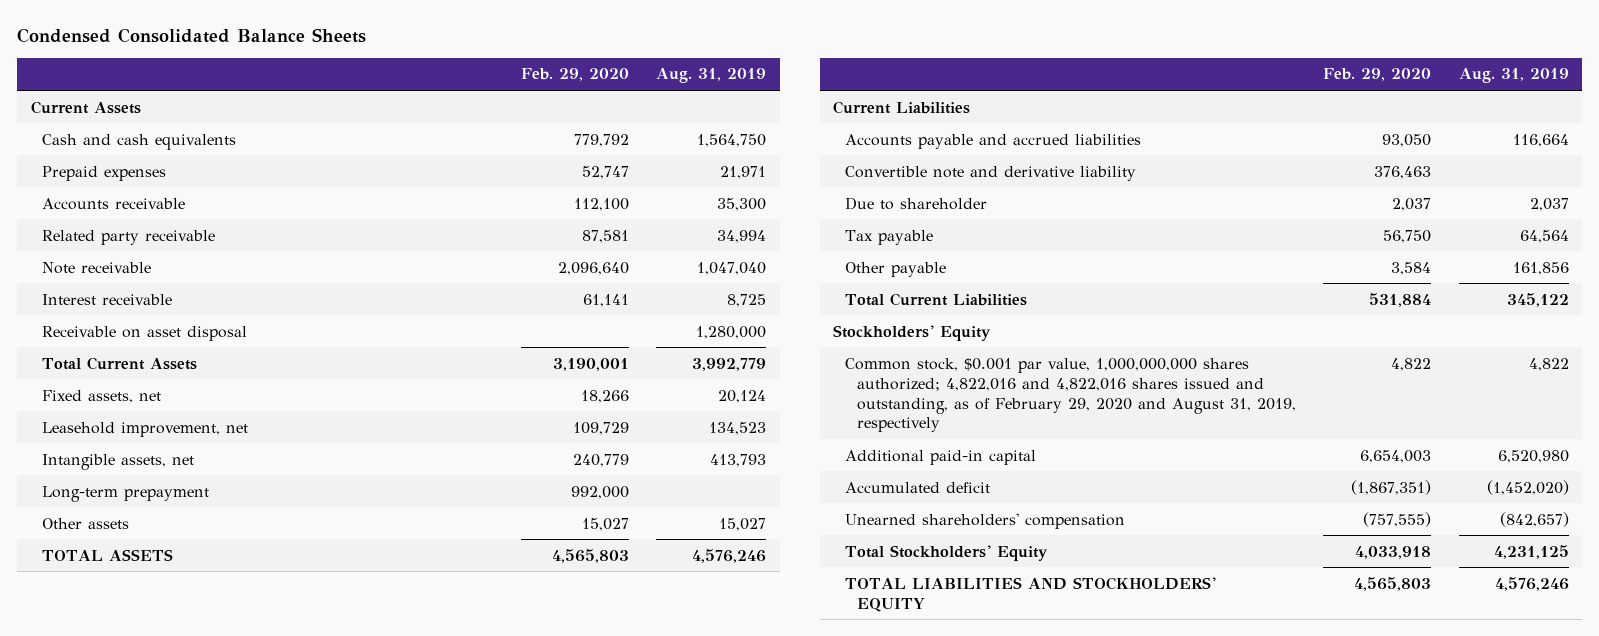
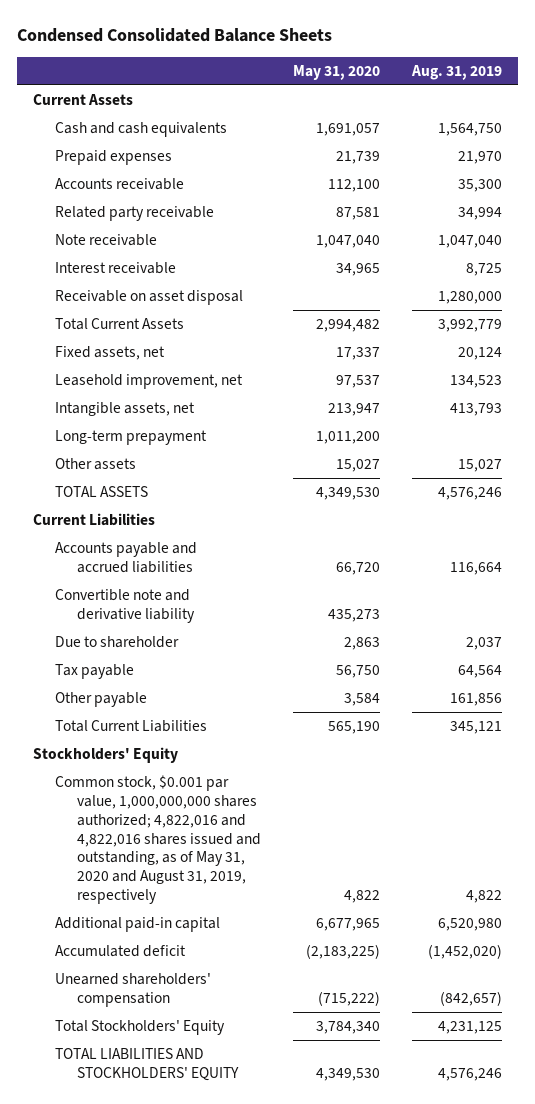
- | Feb. 29, 2020 | Aug. 31, 2019
+ | May 31, 2020 | Aug. 31, 2019
- Prepaid expenses | 52,747 | 21,971
+ Prepaid expenses | 21,739 | 21,970
- Total Current Liabilities | 531,884 | 345,122
+ Total Current Liabilities | 565,190 | 345,121
- Common stock, $0.001 par value, 1,000,000,000 shares authorized; 4,822,016 and 4,822,016 shares issued and outstanding, as of February 29, 2020 and August 31, 2019, respectively | 4,822 | 4,822
+ Common stock, $0.001 par value, 1,000,000,000 shares authorized; 4,822,016 and 4,822,016 shares issued and outstanding, as of May 31, 2020 and August 31, 2019, respectively | 4,822 | 4,822

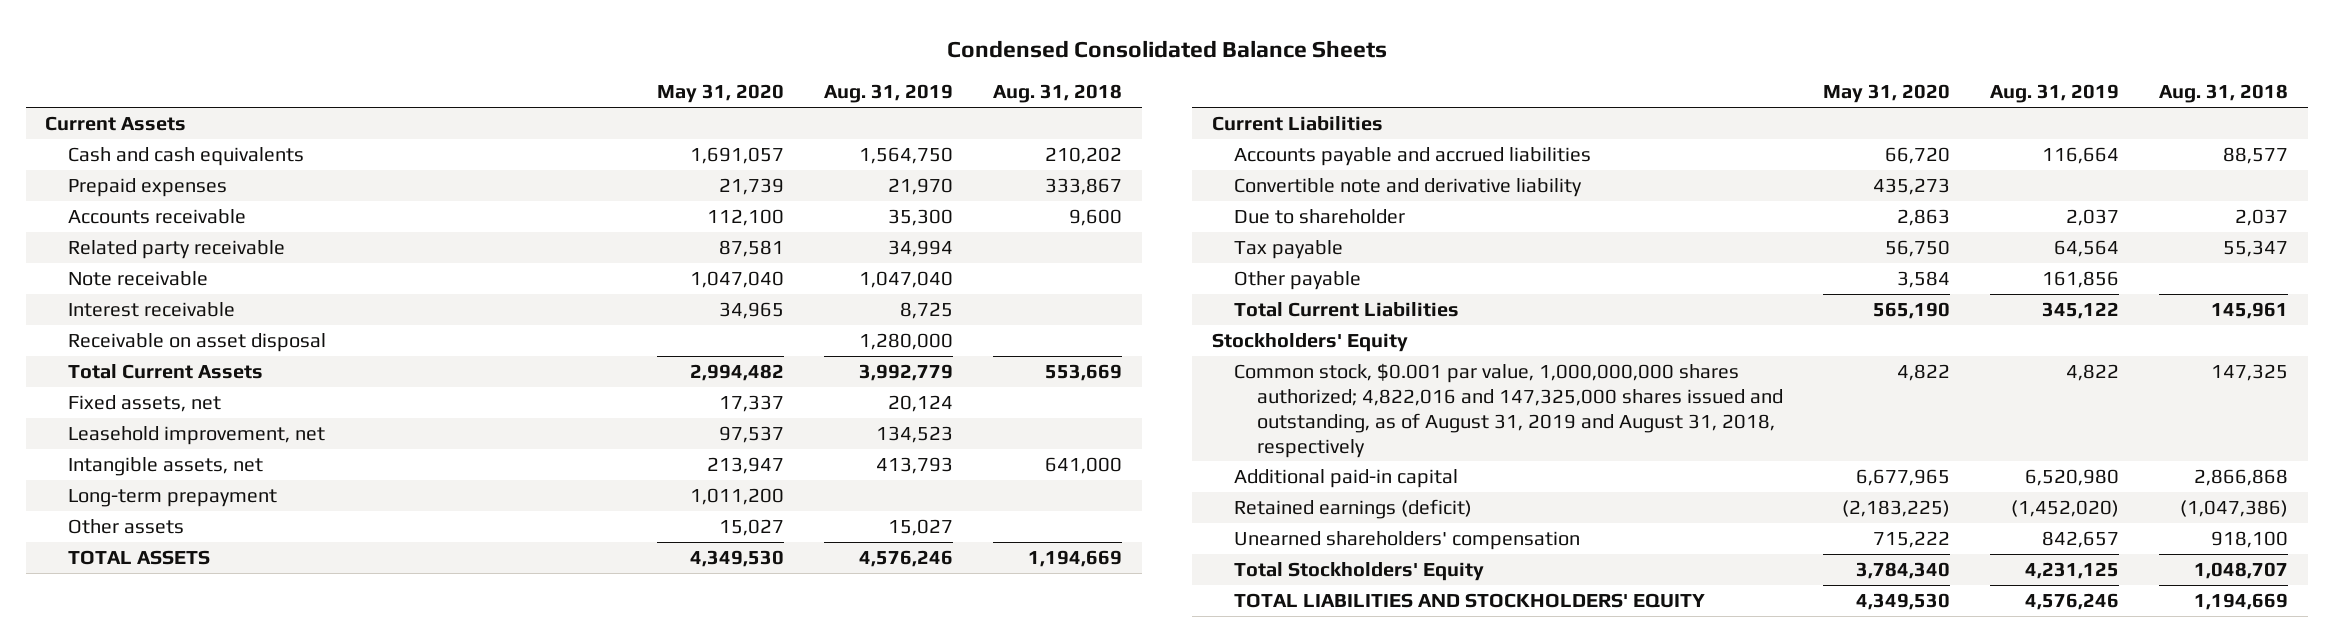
- | May 31, 2020 | Aug. 31, 2019
+ | May 31, 2020 | Aug. 31, 2019 | Aug. 31, 2018
- Total Current Liabilities | 565,190 | 345,121
+ Total Current Liabilities | 565,190 | 345,122 | 145,961
- Common stock, $0.001 par value, 1,000,000,000 shares authorized; 4,822,016 and 4,822,016 shares issued and outstanding, as of May 31, 2020 and August 31, 2019, respectively | 4,822 | 4,822
+ Common stock, $0.001 par value, 1,000,000,000 shares authorized; 4,822,016 and 147,325,000 shares issued and outstanding, as of August 31, 2019 and August 31, 2018, respectively | 4,822 | 4,822 | 147,325
- Accumulated deficit | (2,183,225) | (1,452,020)
- Unearned shareholders' compensation | (715,222) | (842,657)
+ Retained earnings (deficit) | (2,183,225) | (1,452,020) | (1,047,386)
+ Unearned shareholders' compensation | 715,222 | 842,657 | 918,100

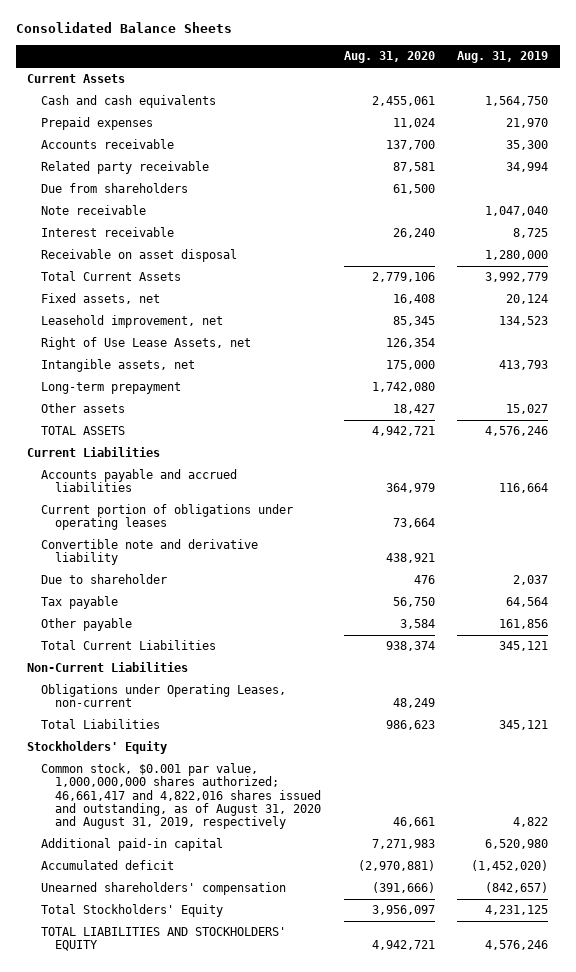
- Condensed Consolidated Balance Sheets
+ Consolidated Balance Sheets
- | May 31, 2020 | Aug. 31, 2019 | Aug. 31, 2018
+ | Aug. 31, 2020 | Aug. 31, 2019
+ Due from shareholders | 61,500 |
+ Right of Use Lease Assets, net | 126,354 |
+ Current portion of obligations under operating leases | 73,664 |
- Total Current Liabilities | 565,190 | 345,122 | 145,961
+ Total Current Liabilities | 938,374 | 345,121
+ Non-Current Liabilities
+ Obligations under Operating Leases, non-current | 48,249 |
+ Total Liabilities | 986,623 | 345,121
- Common stock, $0.001 par value, 1,000,000,000 shares authorized; 4,822,016 and 147,325,000 shares issued and outstanding, as of August 31, 2019 and August 31, 2018, respectively | 4,822 | 4,822 | 147,325
+ Common stock, $0.001 par value, 1,000,000,000 shares authorized; 46,661,417 and 4,822,016 shares issued and outstanding, as of August 31, 2020 and August 31, 2019, respectively | 46,661 | 4,822
- Retained earnings (deficit) | (2,183,225) | (1,452,020) | (1,047,386)
- Unearned shareholders' compensation | 715,222 | 842,657 | 918,100
+ Accumulated deficit | (2,970,881) | (1,452,020)
+ Unearned shareholders' compensation | (391,666) | (842,657)

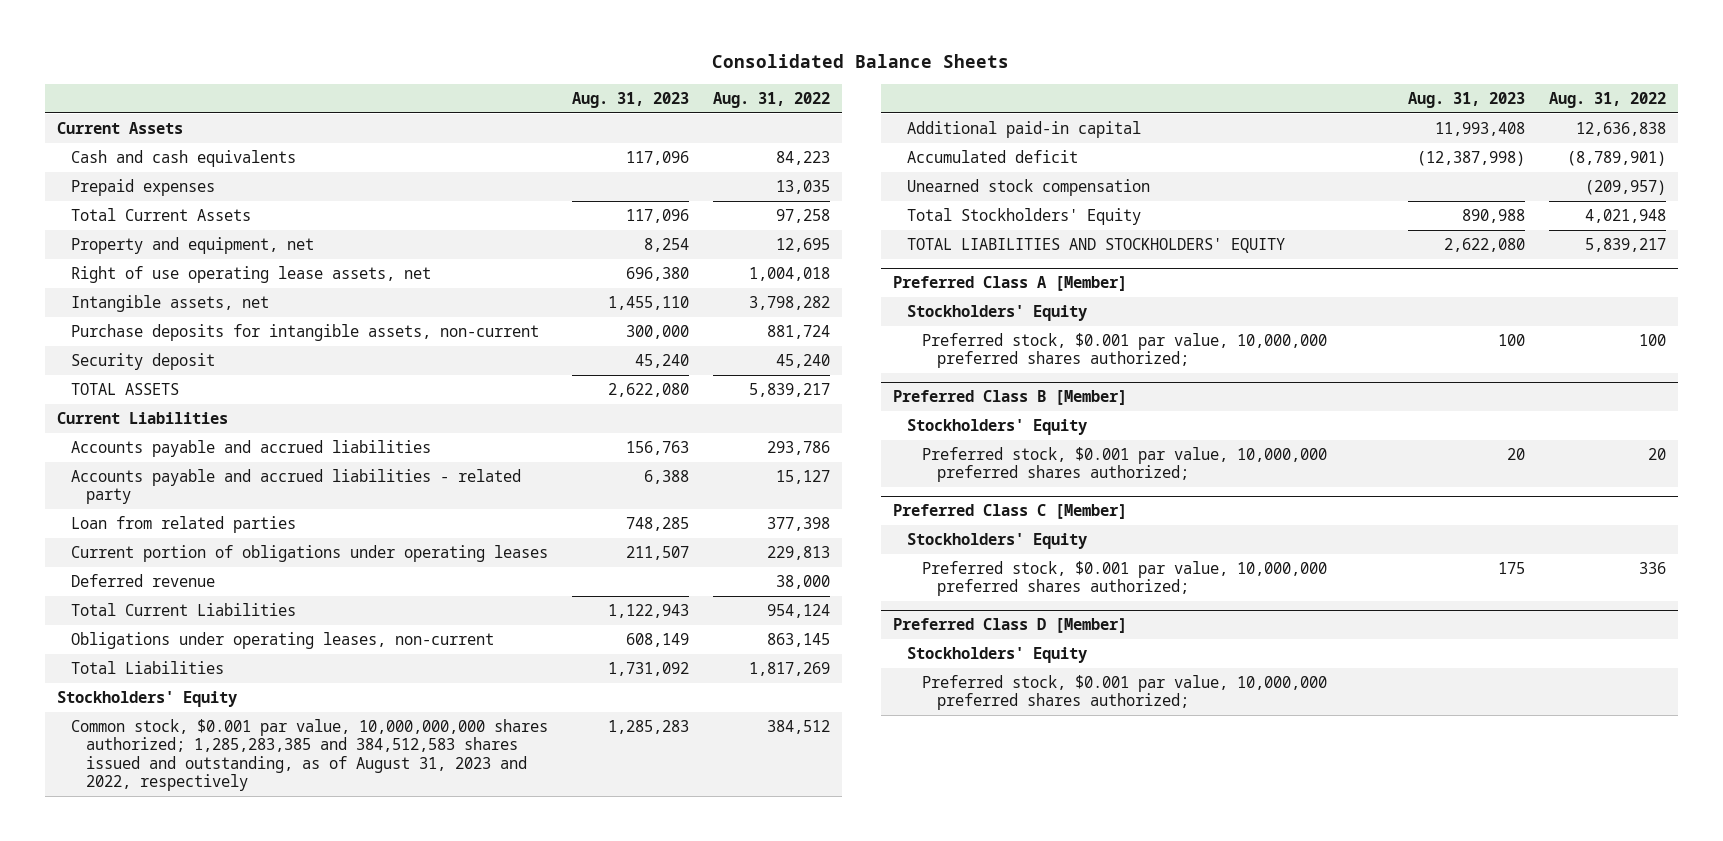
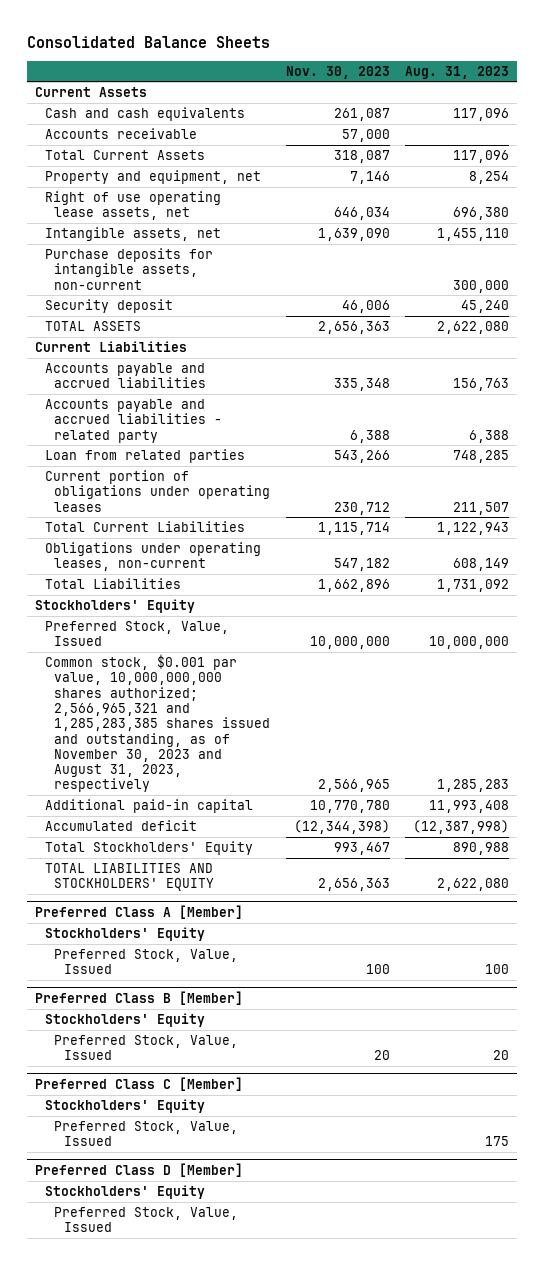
- | Aug. 31, 2023 | Aug. 31, 2022
+ | Nov. 30, 2023 | Aug. 31, 2023
- Prepaid expenses | | 13,035
+ Accounts receivable | 57,000 |
- Deferred revenue | | 38,000
- Common stock, $0.001 par value, 10,000,000,000 shares authorized; 1,285,283,385 and 384,512,583 shares issued and outstanding, as of August 31, 2023 and 2022, respectively | 1,285,283 | 384,512
+ Preferred Stock, Value, Issued | 10,000,000 | 10,000,000
+ Common stock, $0.001 par value, 10,000,000,000 shares authorized; 2,566,965,321 and 1,285,283,385 shares issued and outstanding, as of November 30, 2023 and August 31, 2023, respectively | 2,566,965 | 1,285,283
- Unearned stock compensation | | (209,957)
@ Preferred Class A [Member]
- Preferred stock, $0.001 par value, 10,000,000 preferred shares authorized; | 100 | 100
+ Preferred Stock, Value, Issued | 100 | 100
@ Preferred Class B [Member]
- Preferred stock, $0.001 par value, 10,000,000 preferred shares authorized; | 20 | 20
+ Preferred Stock, Value, Issued | 20 | 20
@ Preferred Class C [Member]
- Preferred stock, $0.001 par value, 10,000,000 preferred shares authorized; | 175 | 336
+ Preferred Stock, Value, Issued | | 175
@ Preferred Class D [Member]
- Preferred stock, $0.001 par value, 10,000,000 preferred shares authorized;
+ Preferred Stock, Value, Issued

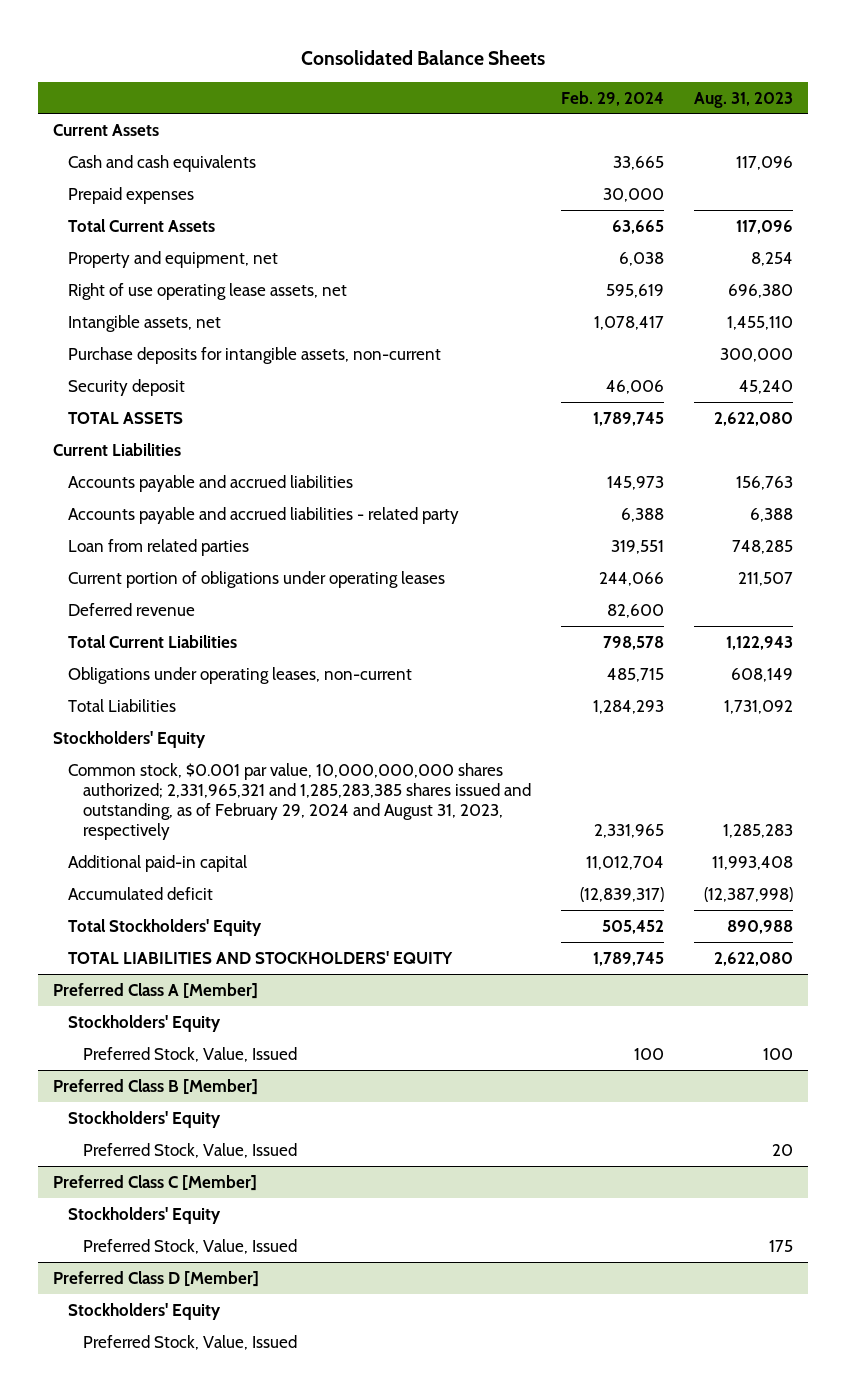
- | Nov. 30, 2023 | Aug. 31, 2023
+ | Feb. 29, 2024 | Aug. 31, 2023
- Accounts receivable | 57,000 |
+ Prepaid expenses | 30,000 |
+ Deferred revenue | 82,600 |
- Preferred Stock, Value, Issued | 10,000,000 | 10,000,000
- Common stock, $0.001 par value, 10,000,000,000 shares authorized; 2,566,965,321 and 1,285,283,385 shares issued and outstanding, as of November 30, 2023 and August 31, 2023, respectively | 2,566,965 | 1,285,283
+ Common stock, $0.001 par value, 10,000,000,000 shares authorized; 2,331,965,321 and 1,285,283,385 shares issued and outstanding, as of February 29, 2024 and August 31, 2023, respectively | 2,331,965 | 1,285,283

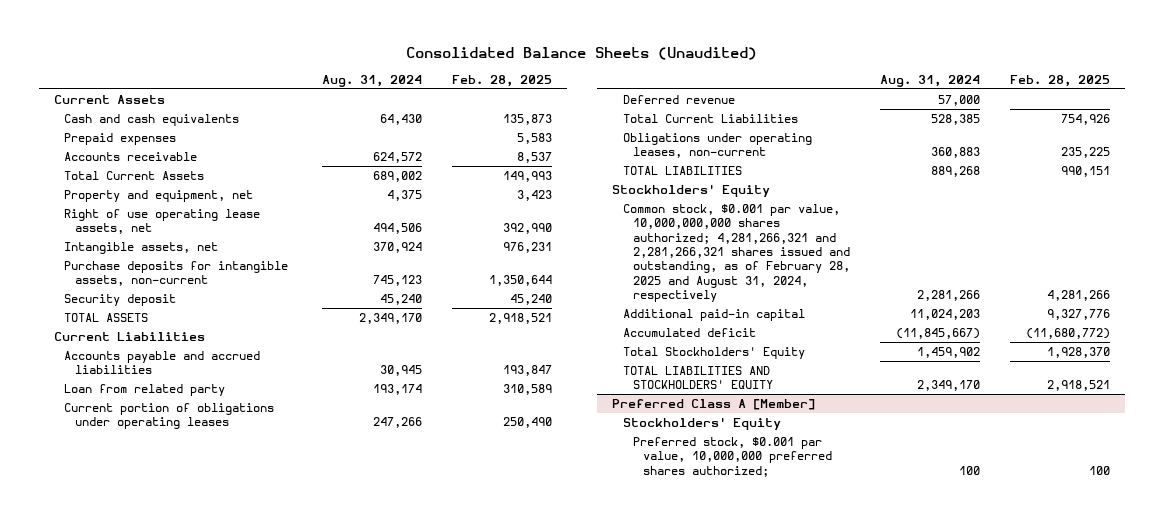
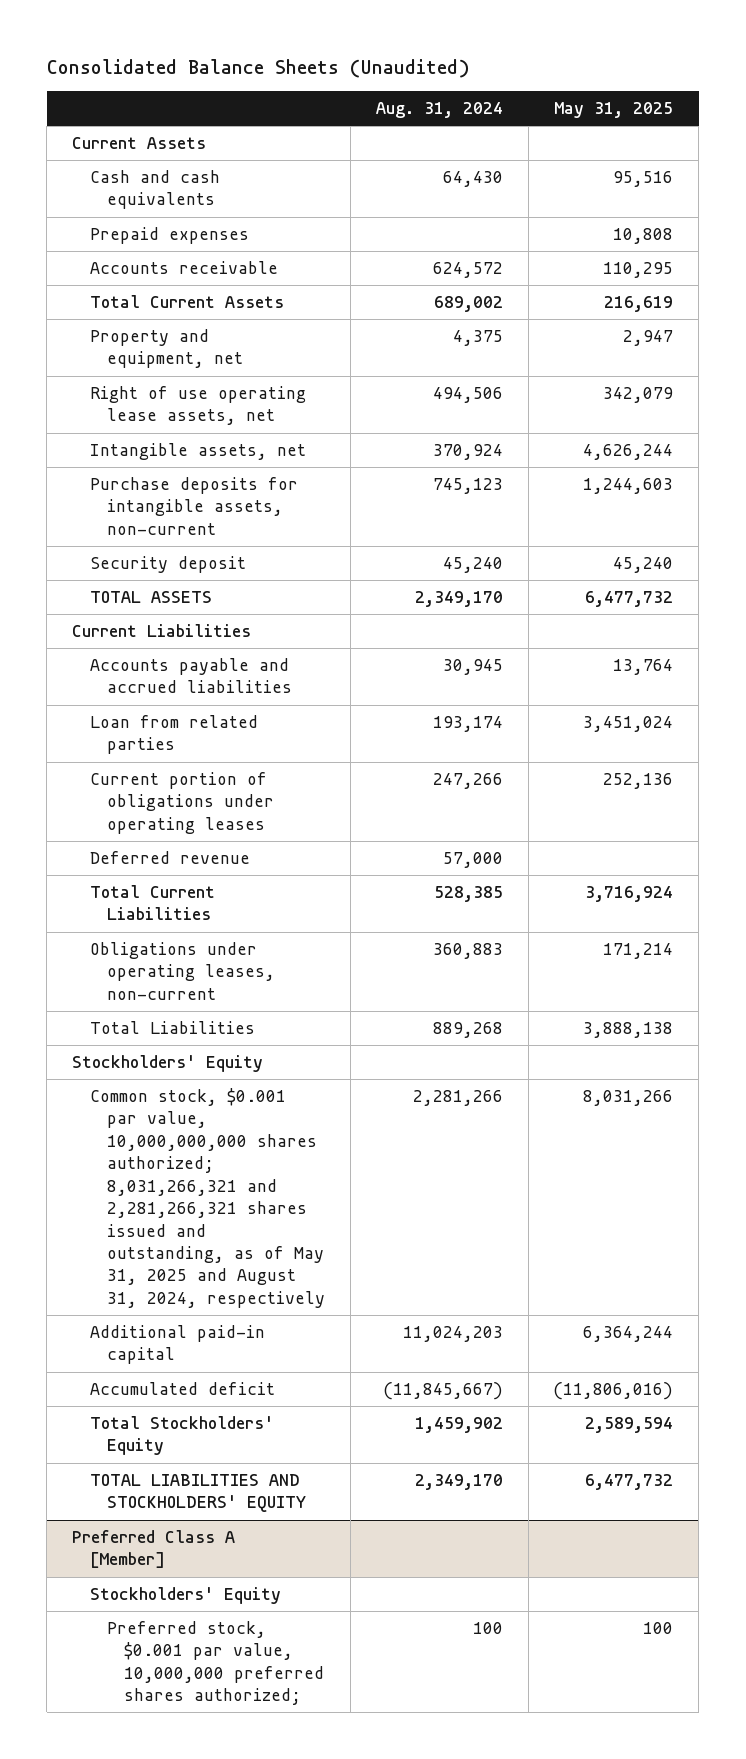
- | Aug. 31, 2024 | Feb. 28, 2025
+ | Aug. 31, 2024 | May 31, 2025
- Loan from related party | 193,174 | 310,589
+ Loan from related parties | 193,174 | 3,451,024
- TOTAL LIABILITIES | 889,268 | 990,151
+ Total Liabilities | 889,268 | 3,888,138
- Common stock, $0.001 par value, 10,000,000,000 shares authorized; 4,281,266,321 and 2,281,266,321 shares issued and outstanding, as of February 28, 2025 and August 31, 2024, respectively | 2,281,266 | 4,281,266
+ Common stock, $0.001 par value, 10,000,000,000 shares authorized; 8,031,266,321 and 2,281,266,321 shares issued and outstanding, as of May 31, 2025 and August 31, 2024, respectively | 2,281,266 | 8,031,266

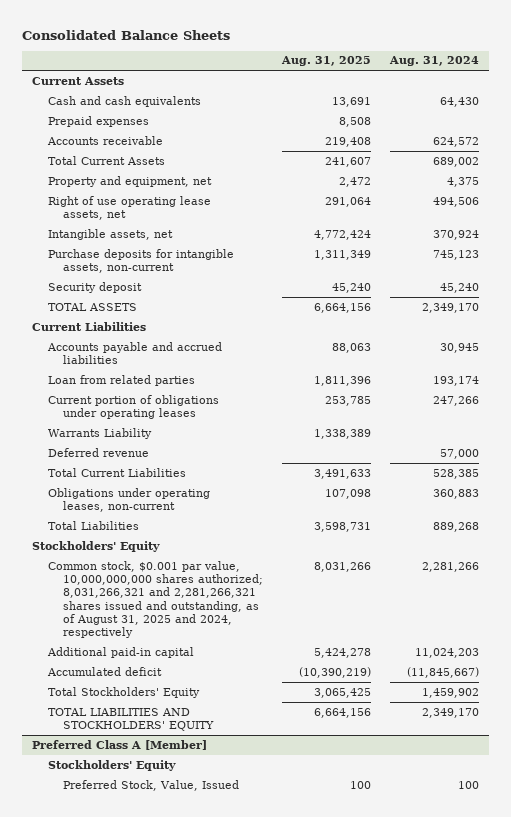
- Consolidated Balance Sheets (Unaudited)
+ Consolidated Balance Sheets
- | Aug. 31, 2024 | May 31, 2025
+ | Aug. 31, 2025 | Aug. 31, 2024
+ Warrants Liability | 1,338,389 |
- Common stock, $0.001 par value, 10,000,000,000 shares authorized; 8,031,266,321 and 2,281,266,321 shares issued and outstanding, as of May 31, 2025 and August 31, 2024, respectively | 2,281,266 | 8,031,266
+ Common stock, $0.001 par value, 10,000,000,000 shares authorized; 8,031,266,321 and 2,281,266,321 shares issued and outstanding, as of August 31, 2025 and 2024, respectively | 8,031,266 | 2,281,266
@ Preferred Class A [Member]
- Preferred stock, $0.001 par value, 10,000,000 preferred shares authorized; | 100 | 100
+ Preferred Stock, Value, Issued | 100 | 100

